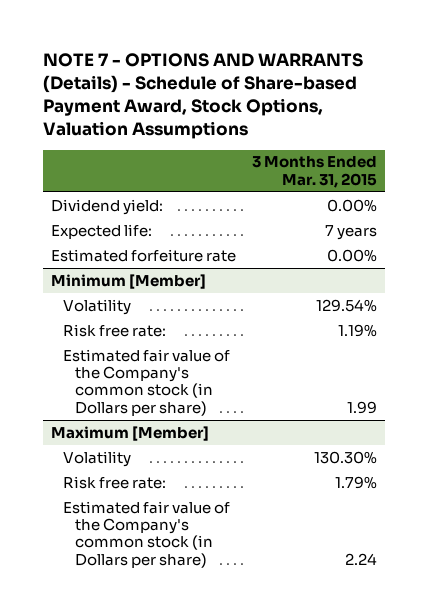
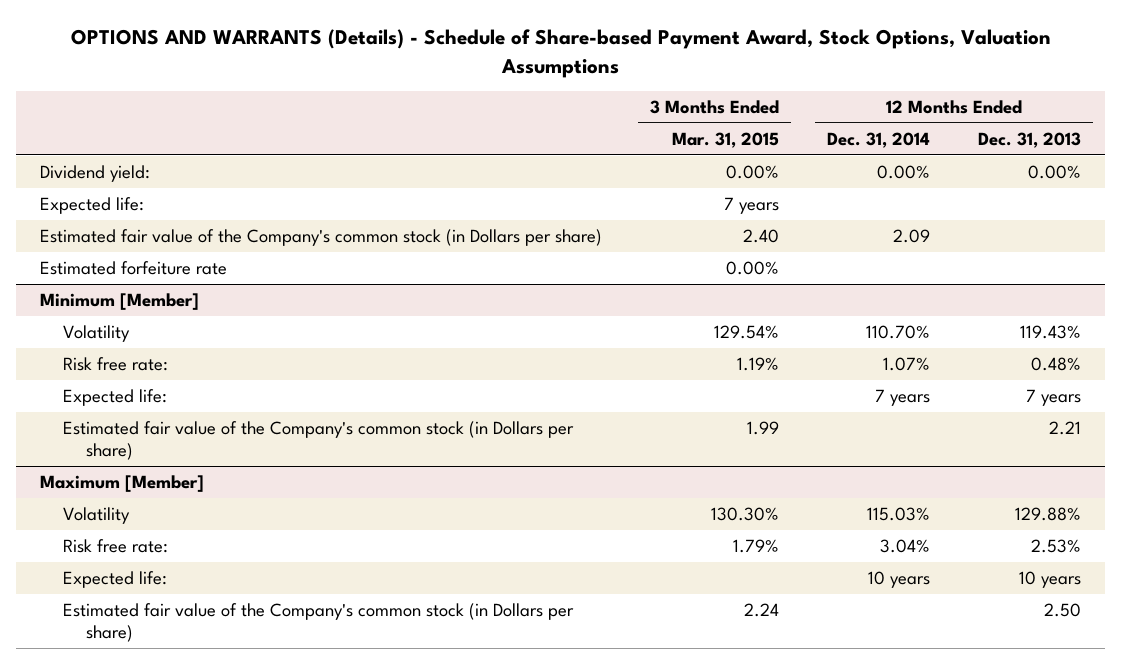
- NOTE 7 - OPTIONS AND WARRANTS (Details) - Schedule of Share-based Payment Award, Stock Options, Valuation Assumptions
+ OPTIONS AND WARRANTS (Details) - Schedule of Share-based Payment Award, Stock Options, Valuation Assumptions
- | 3 Months Ended Mar. 31, 2015
+ | 3 Months Ended Mar. 31, 2015 | 12 Months Ended Dec. 31, 2014 | 12 Months Ended Dec. 31, 2013
+ Estimated fair value of the Company's common stock (in Dollars per share) | 2.40 | 2.09 |
@ Minimum [Member]
+ Expected life: | | 7 years | 7 years
@ Maximum [Member]
+ Expected life: | | 10 years | 10 years

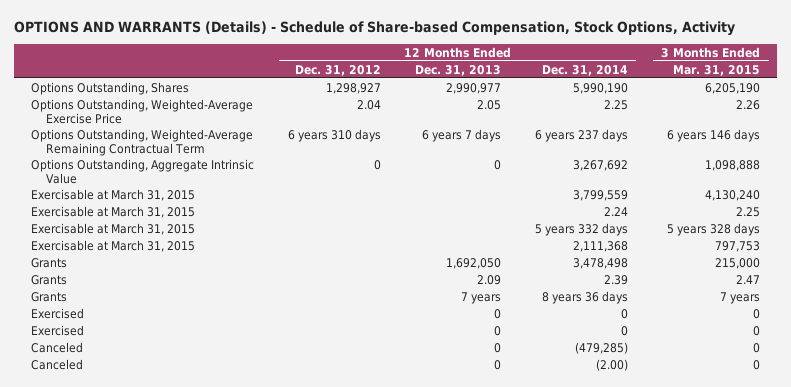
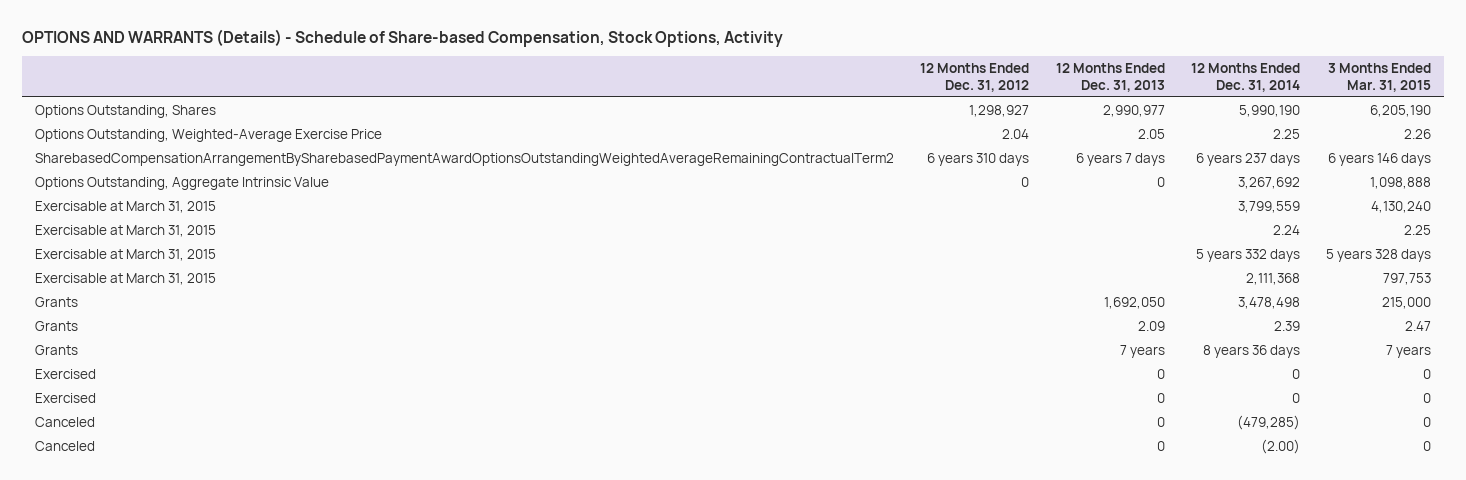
- Options Outstanding, Weighted-Average Remaining Contractual Term | 6 years 310 days | 6 years 7 days | 6 years 237 days | 6 years 146 days
+ SharebasedCompensationArrangementBySharebasedPaymentAwardOptionsOutstandingWeightedAverageRemainingContractualTerm2 | 6 years 310 days | 6 years 7 days | 6 years 237 days | 6 years 146 days

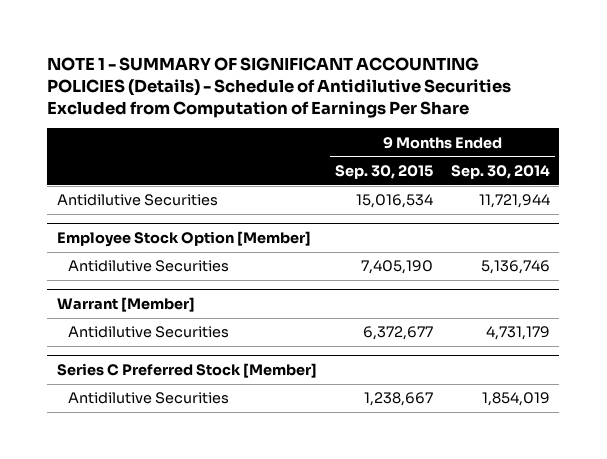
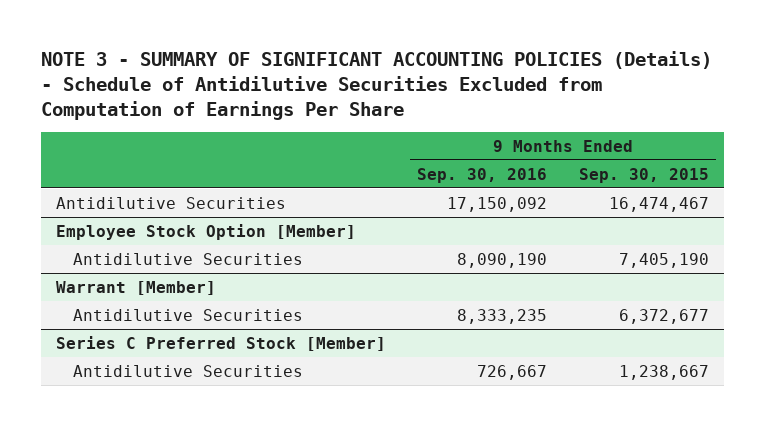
- NOTE 1 - SUMMARY OF SIGNIFICANT ACCOUNTING POLICIES (Details) - Schedule of Antidilutive Securities Excluded from Computation of Earnings Per Share
+ NOTE 3 - SUMMARY OF SIGNIFICANT ACCOUNTING POLICIES (Details) - Schedule of Antidilutive Securities Excluded from Computation of Earnings Per Share
- | 9 Months Ended Sep. 30, 2015 | 9 Months Ended Sep. 30, 2014
+ | 9 Months Ended Sep. 30, 2016 | 9 Months Ended Sep. 30, 2015
- Antidilutive Securities | 15,016,534 | 11,721,944
+ Antidilutive Securities | 17,150,092 | 16,474,467

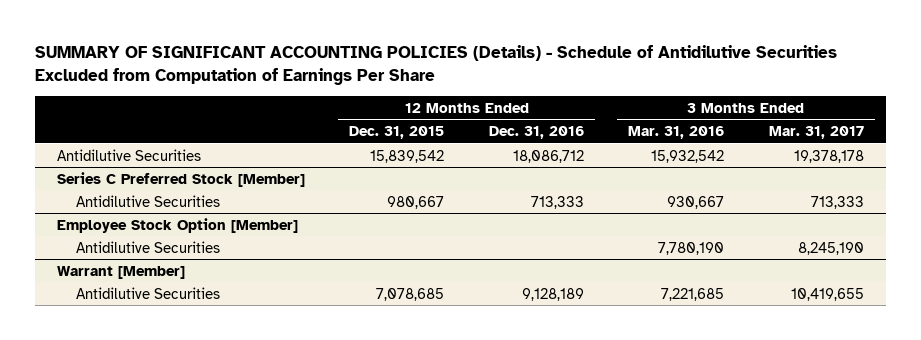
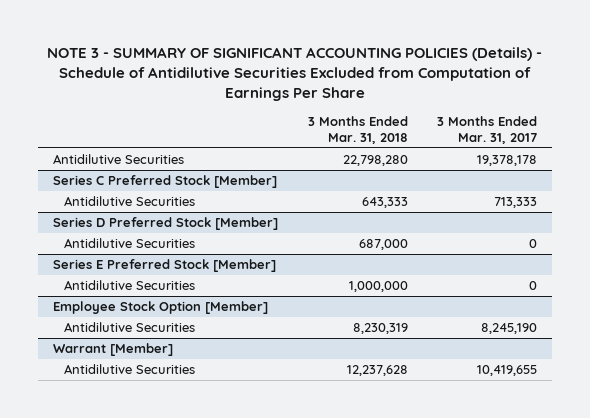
- SUMMARY OF SIGNIFICANT ACCOUNTING POLICIES (Details) - Schedule of Antidilutive Securities Excluded from Computation of Earnings Per Share
+ NOTE 3 - SUMMARY OF SIGNIFICANT ACCOUNTING POLICIES (Details) - Schedule of Antidilutive Securities Excluded from Computation of Earnings Per Share
- | 12 Months Ended Dec. 31, 2015 | 12 Months Ended Dec. 31, 2016 | 3 Months Ended Mar. 31, 2016 | 3 Months Ended Mar. 31, 2017
+ | 3 Months Ended Mar. 31, 2018 | 3 Months Ended Mar. 31, 2017
+ Series D Preferred Stock [Member]
+ Antidilutive Securities | 687,000 | 0
+ Series E Preferred Stock [Member]
+ Antidilutive Securities | 1,000,000 | 0

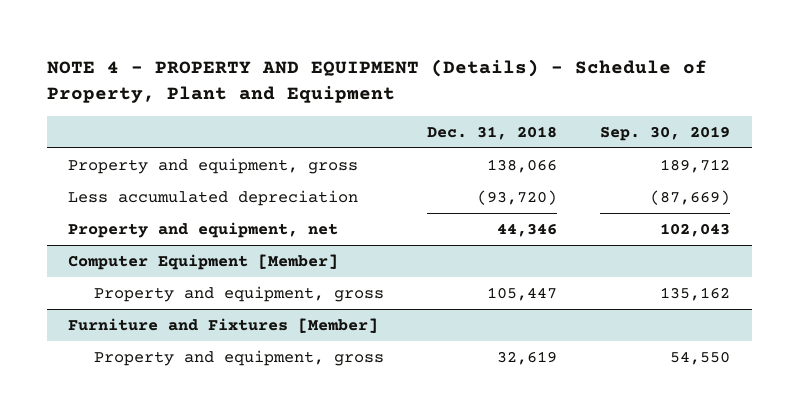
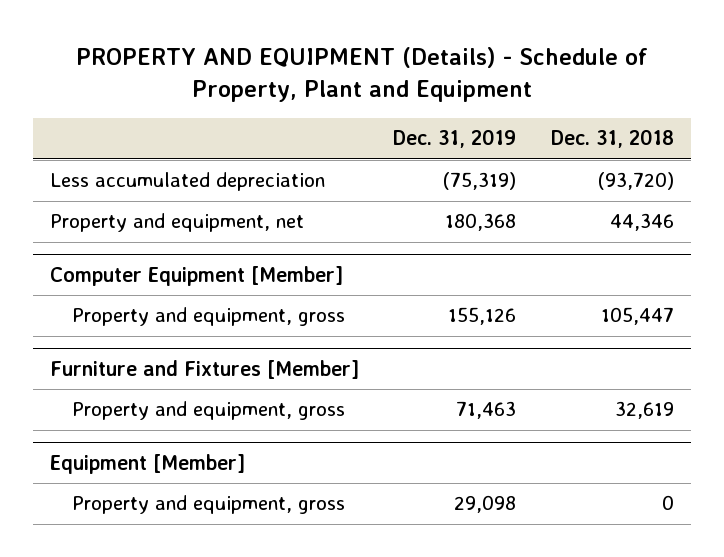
- NOTE 4 - PROPERTY AND EQUIPMENT (Details) - Schedule of Property, Plant and Equipment
+ PROPERTY AND EQUIPMENT (Details) - Schedule of Property, Plant and Equipment
- | Dec. 31, 2018 | Sep. 30, 2019
+ | Dec. 31, 2019 | Dec. 31, 2018
- Property and equipment, gross | 138,066 | 189,712
+ Equipment [Member]
+ Property and equipment, gross | 29,098 | 0

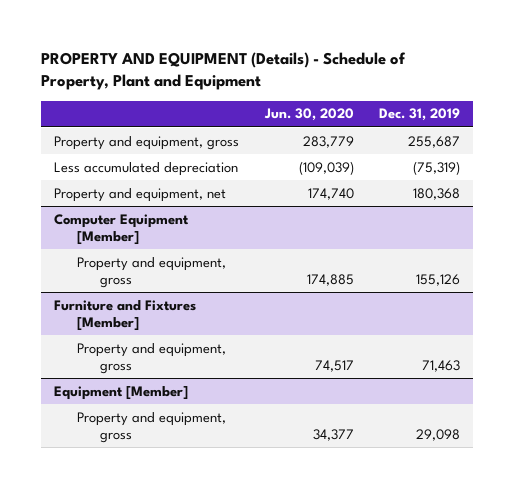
- | Dec. 31, 2019 | Dec. 31, 2018
+ | Jun. 30, 2020 | Dec. 31, 2019
+ Property and equipment, gross | 283,779 | 255,687

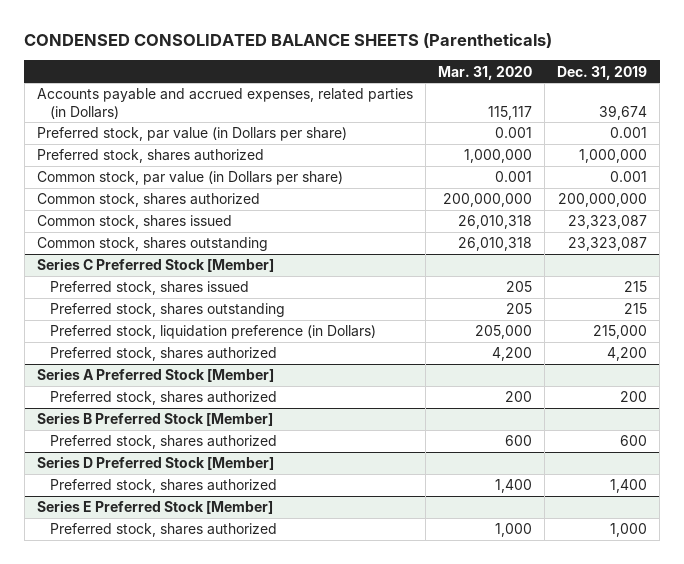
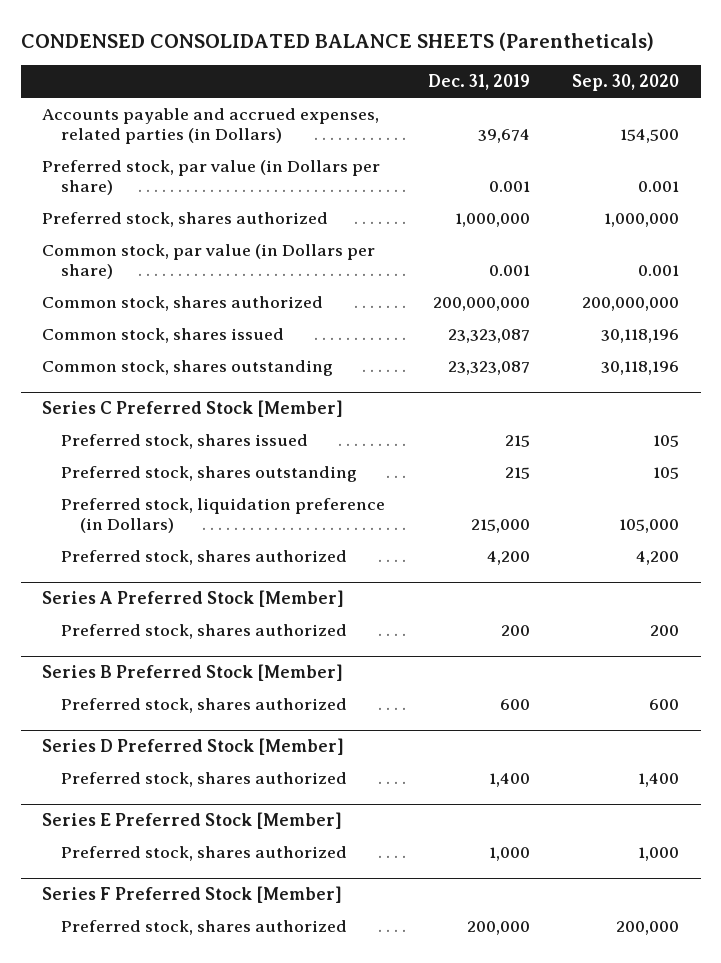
- | Mar. 31, 2020 | Dec. 31, 2019
+ | Dec. 31, 2019 | Sep. 30, 2020
+ Series F Preferred Stock [Member]
+ Preferred stock, shares authorized | 200,000 | 200,000

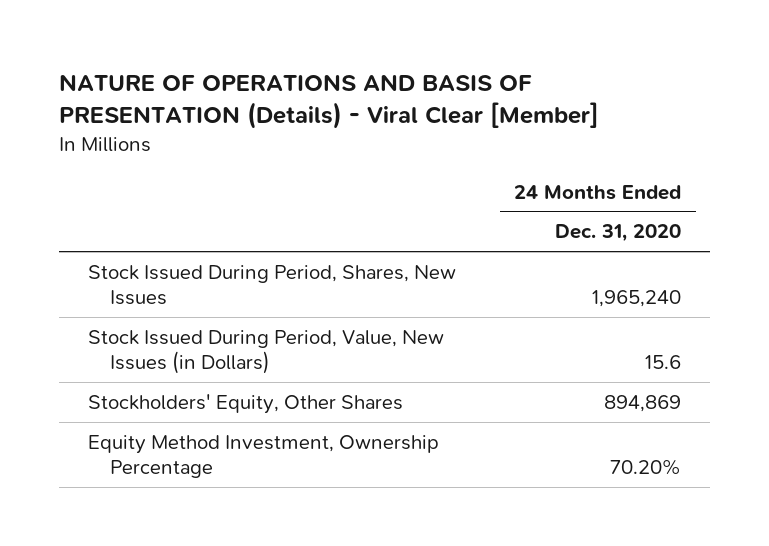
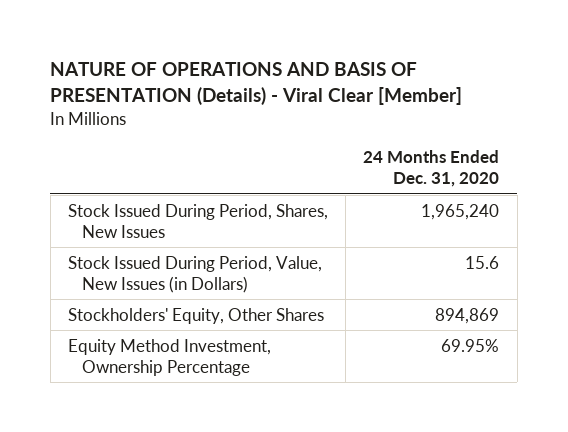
- Equity Method Investment, Ownership Percentage | 70.20%
+ Equity Method Investment, Ownership Percentage | 69.95%

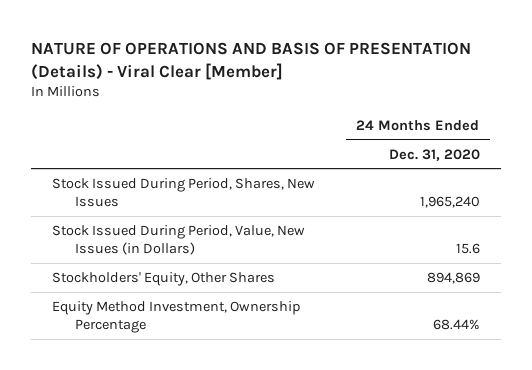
- Equity Method Investment, Ownership Percentage | 69.95%
+ Equity Method Investment, Ownership Percentage | 68.44%

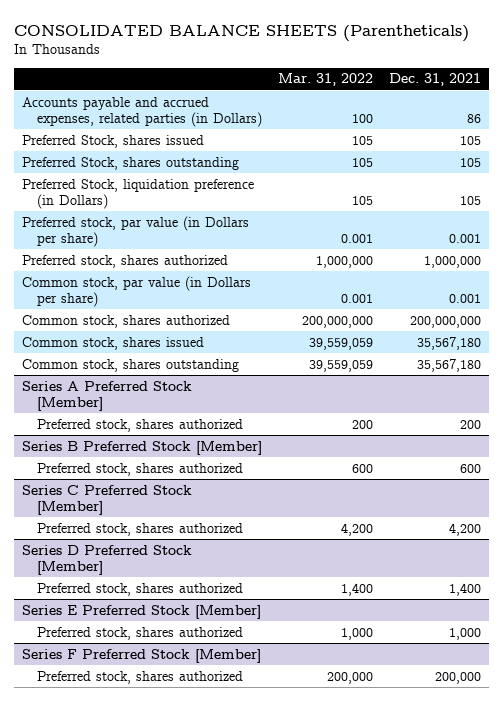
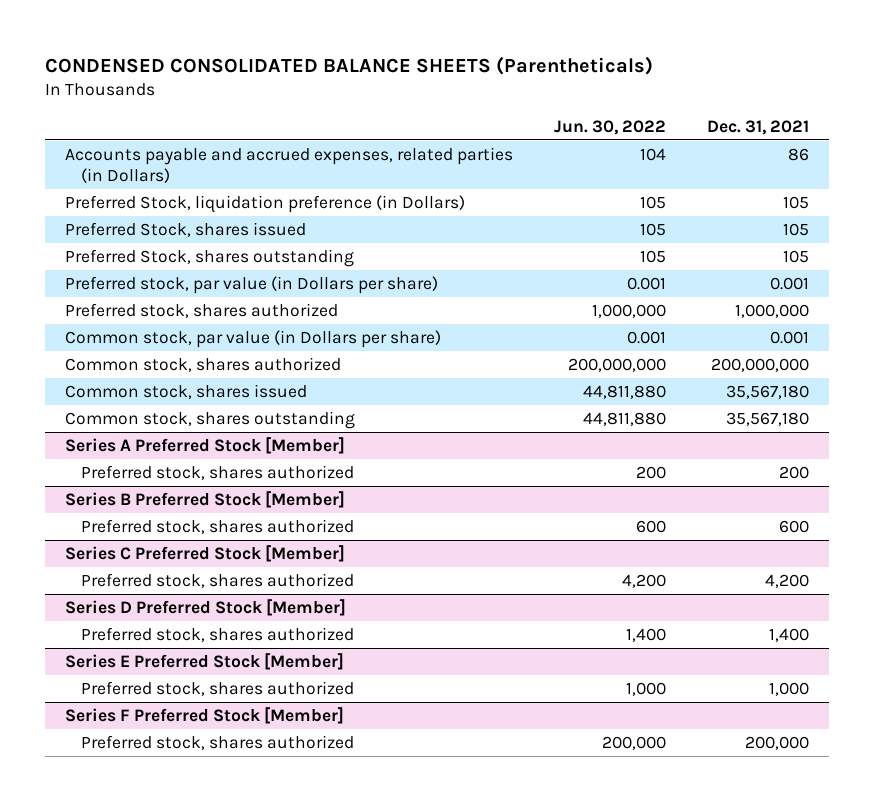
- CONSOLIDATED BALANCE SHEETS (Parentheticals)
+ CONDENSED CONSOLIDATED BALANCE SHEETS (Parentheticals)
- | Mar. 31, 2022 | Dec. 31, 2021
+ | Jun. 30, 2022 | Dec. 31, 2021
moved up: Preferred Stock, liquidation preference (in Dollars) | 105 | 105

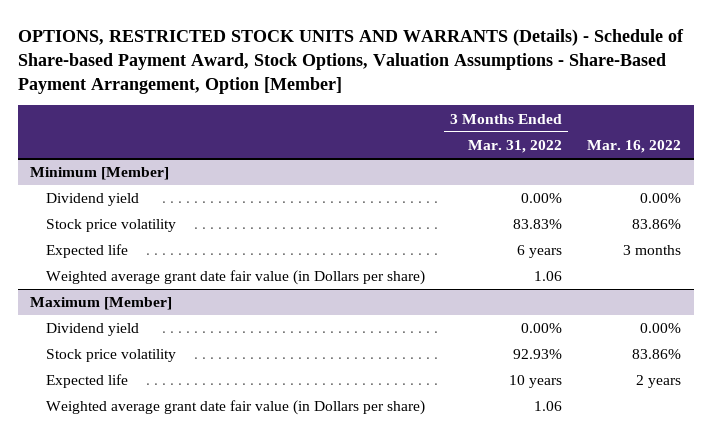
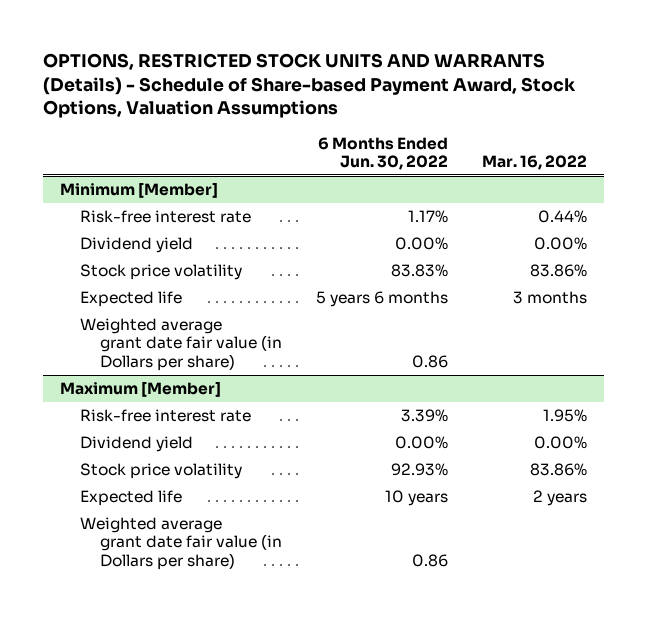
- OPTIONS, RESTRICTED STOCK UNITS AND WARRANTS (Details) - Schedule of Share-based Payment Award, Stock Options, Valuation Assumptions - Share-Based Payment Arrangement, Option [Member]
+ OPTIONS, RESTRICTED STOCK UNITS AND WARRANTS (Details) - Schedule of Share-based Payment Award, Stock Options, Valuation Assumptions
- | 3 Months Ended Mar. 31, 2022 | Mar. 16, 2022
+ | 6 Months Ended Jun. 30, 2022 | Mar. 16, 2022
@ Minimum [Member]
+ Risk-free interest rate | 1.17% | 0.44%
@ Maximum [Member]
+ Risk-free interest rate | 3.39% | 1.95%

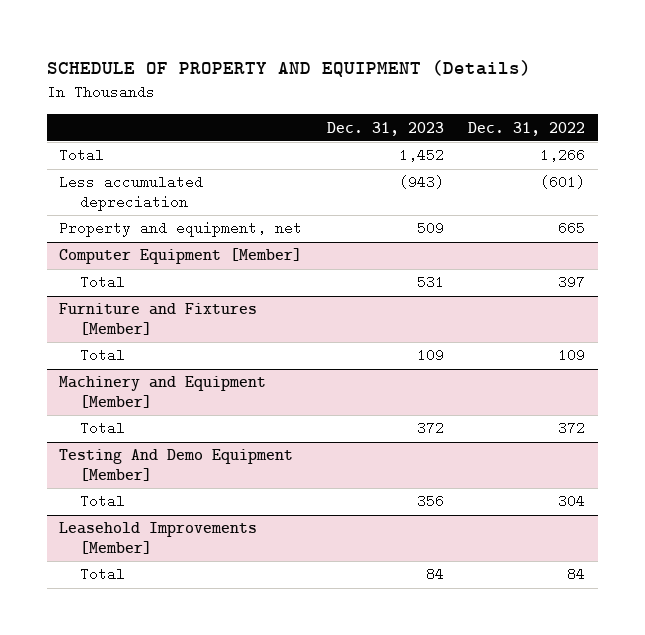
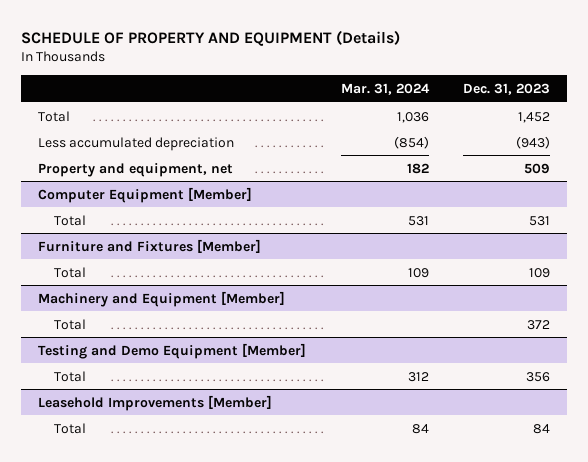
- | Dec. 31, 2023 | Dec. 31, 2022
+ | Mar. 31, 2024 | Dec. 31, 2023
- Testing And Demo Equipment [Member]
+ Testing and Demo Equipment [Member]

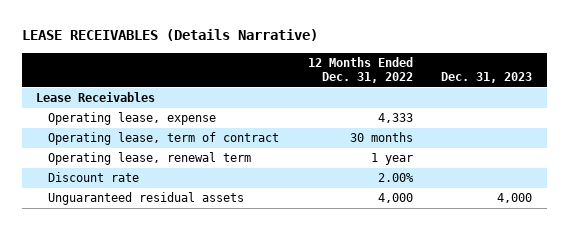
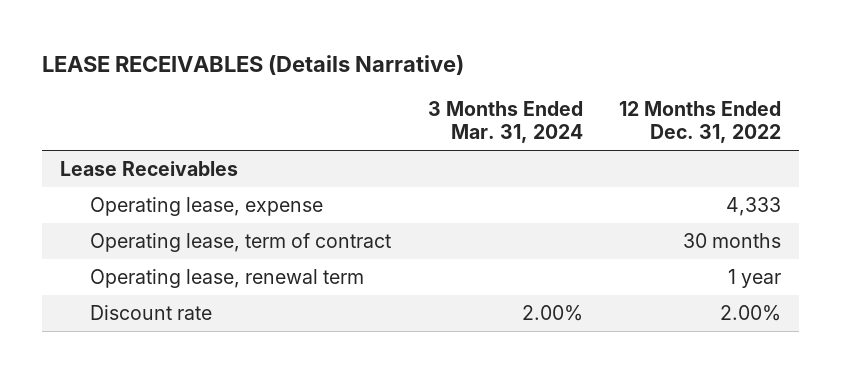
- | 12 Months Ended Dec. 31, 2022 | Dec. 31, 2023
+ | 3 Months Ended Mar. 31, 2024 | 12 Months Ended Dec. 31, 2022
- Unguaranteed residual assets | 4,000 | 4,000

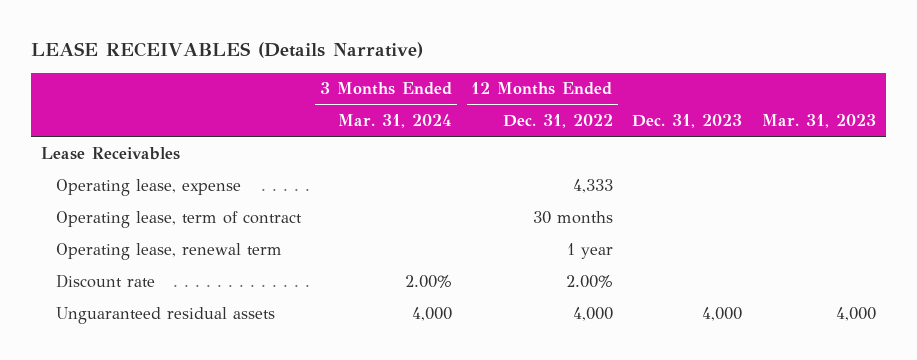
- | 3 Months Ended Mar. 31, 2024 | 12 Months Ended Dec. 31, 2022
+ | 3 Months Ended Mar. 31, 2024 | 12 Months Ended Dec. 31, 2022 | Dec. 31, 2023 | Mar. 31, 2023
+ Unguaranteed residual assets | 4,000 | 4,000 | 4,000 | 4,000

